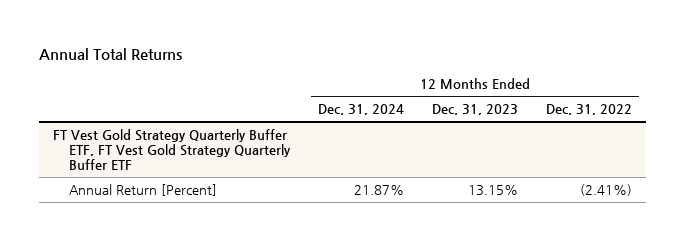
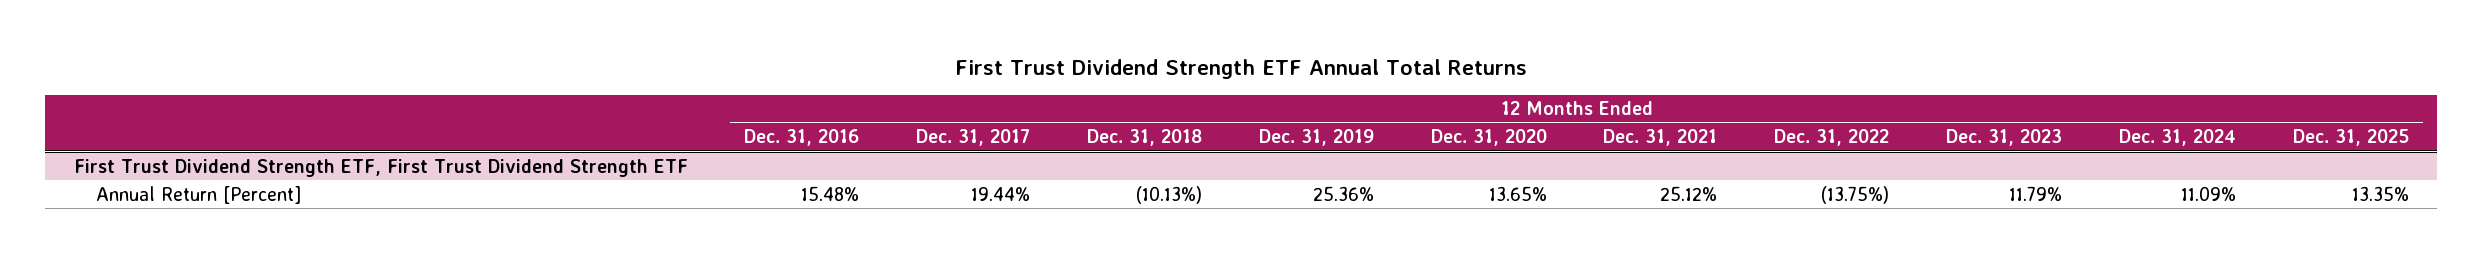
- Annual Total Returns
+ First Trust Dividend Strength ETF Annual Total Returns
- | 12 Months Ended Dec. 31, 2024 | 12 Months Ended Dec. 31, 2023 | 12 Months Ended Dec. 31, 2022
+ | 12 Months Ended Dec. 31, 2016 | 12 Months Ended Dec. 31, 2017 | 12 Months Ended Dec. 31, 2018 | 12 Months Ended Dec. 31, 2019 | 12 Months Ended Dec. 31, 2020 | 12 Months Ended Dec. 31, 2021 | 12 Months Ended Dec. 31, 2022 | 12 Months Ended Dec. 31, 2023 | 12 Months Ended Dec. 31, 2024 | 12 Months Ended Dec. 31, 2025
- FT Vest Gold Strategy Quarterly Buffer ETF, FT Vest Gold Strategy Quarterly Buffer ETF
- Annual Return [Percent] | 21.87% | 13.15% | (2.41%)
+ First Trust Dividend Strength ETF, First Trust Dividend Strength ETF
+ Annual Return [Percent] | 15.48% | 19.44% | (10.13%) | 25.36% | 13.65% | 25.12% | (13.75%) | 11.79% | 11.09% | 13.35%

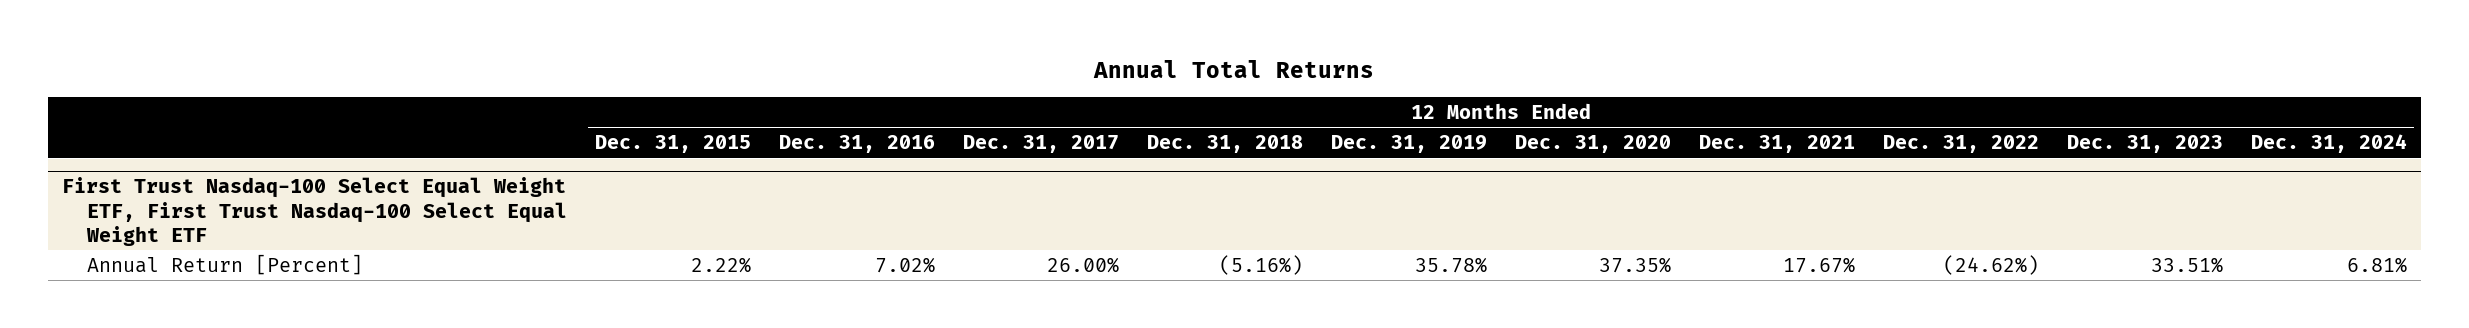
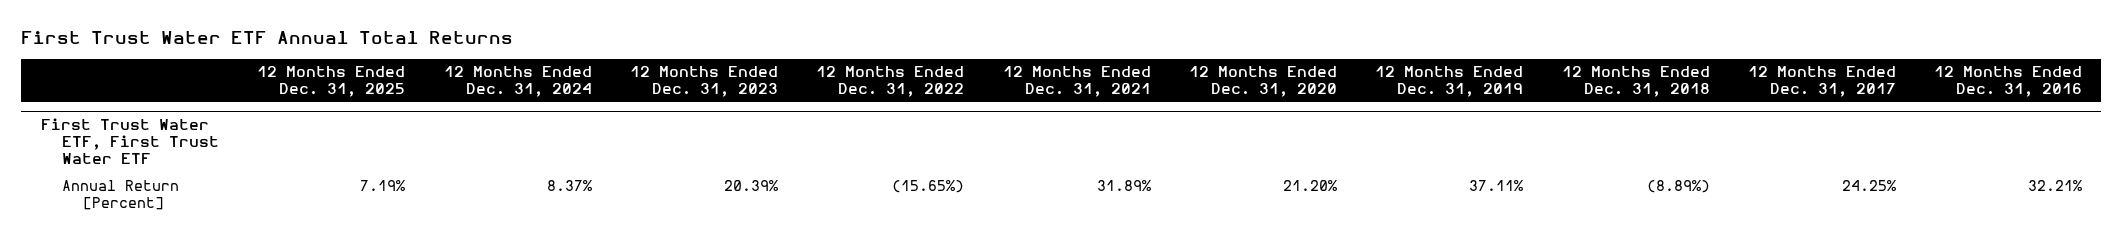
- Annual Total Returns
+ First Trust Water ETF Annual Total Returns
- | 12 Months Ended Dec. 31, 2015 | 12 Months Ended Dec. 31, 2016 | 12 Months Ended Dec. 31, 2017 | 12 Months Ended Dec. 31, 2018 | 12 Months Ended Dec. 31, 2019 | 12 Months Ended Dec. 31, 2020 | 12 Months Ended Dec. 31, 2021 | 12 Months Ended Dec. 31, 2022 | 12 Months Ended Dec. 31, 2023 | 12 Months Ended Dec. 31, 2024
+ | 12 Months Ended Dec. 31, 2025 | 12 Months Ended Dec. 31, 2024 | 12 Months Ended Dec. 31, 2023 | 12 Months Ended Dec. 31, 2022 | 12 Months Ended Dec. 31, 2021 | 12 Months Ended Dec. 31, 2020 | 12 Months Ended Dec. 31, 2019 | 12 Months Ended Dec. 31, 2018 | 12 Months Ended Dec. 31, 2017 | 12 Months Ended Dec. 31, 2016
- First Trust Nasdaq-100 Select Equal Weight ETF, First Trust Nasdaq-100 Select Equal Weight ETF
- Annual Return [Percent] | 2.22% | 7.02% | 26.00% | (5.16%) | 35.78% | 37.35% | 17.67% | (24.62%) | 33.51% | 6.81%
+ First Trust Water ETF, First Trust Water ETF
+ Annual Return [Percent] | 7.19% | 8.37% | 20.39% | (15.65%) | 31.89% | 21.20% | 37.11% | (8.89%) | 24.25% | 32.21%

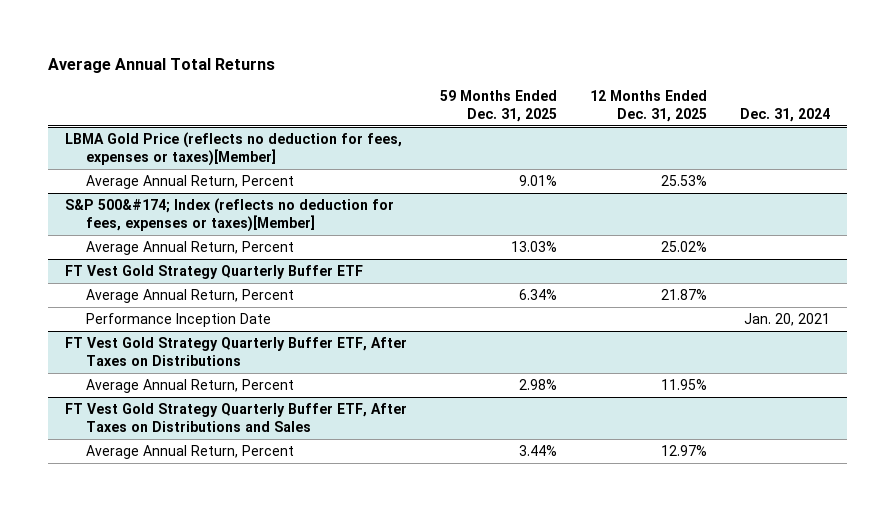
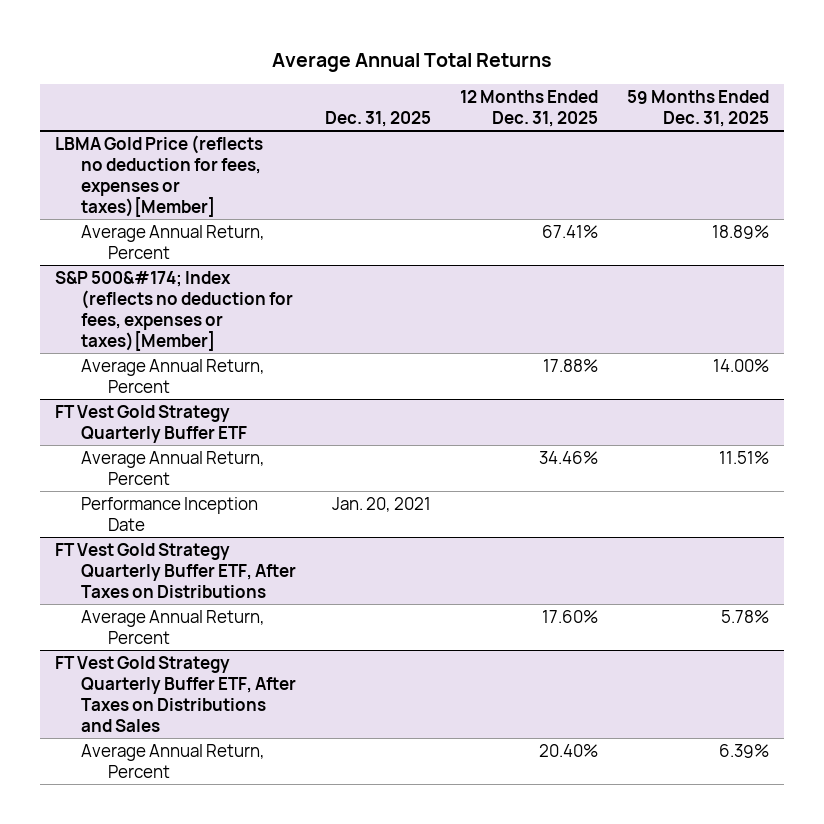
- | 59 Months Ended Dec. 31, 2025 | 12 Months Ended Dec. 31, 2025 | Dec. 31, 2024
+ | Dec. 31, 2025 | 12 Months Ended Dec. 31, 2025 | 59 Months Ended Dec. 31, 2025
@ LBMA Gold Price (reflects no deduction for fees, expenses or taxes)[Member]
- Average Annual Return, Percent | 9.01% | 25.53% |
+ Average Annual Return, Percent | | 67.41% | 18.89%
@ S&P 500&#174; Index (reflects no deduction for fees, expenses or taxes)[Member]
- Average Annual Return, Percent | 13.03% | 25.02% |
+ Average Annual Return, Percent | | 17.88% | 14.00%
@ FT Vest Gold Strategy Quarterly Buffer ETF
- Average Annual Return, Percent | 6.34% | 21.87% |
+ Average Annual Return, Percent | | 34.46% | 11.51%
@ FT Vest Gold Strategy Quarterly Buffer ETF, After Taxes on Distributions
- Average Annual Return, Percent | 2.98% | 11.95% |
+ Average Annual Return, Percent | | 17.60% | 5.78%
@ FT Vest Gold Strategy Quarterly Buffer ETF, After Taxes on Distributions and Sales
- Average Annual Return, Percent | 3.44% | 12.97% |
+ Average Annual Return, Percent | | 20.40% | 6.39%

